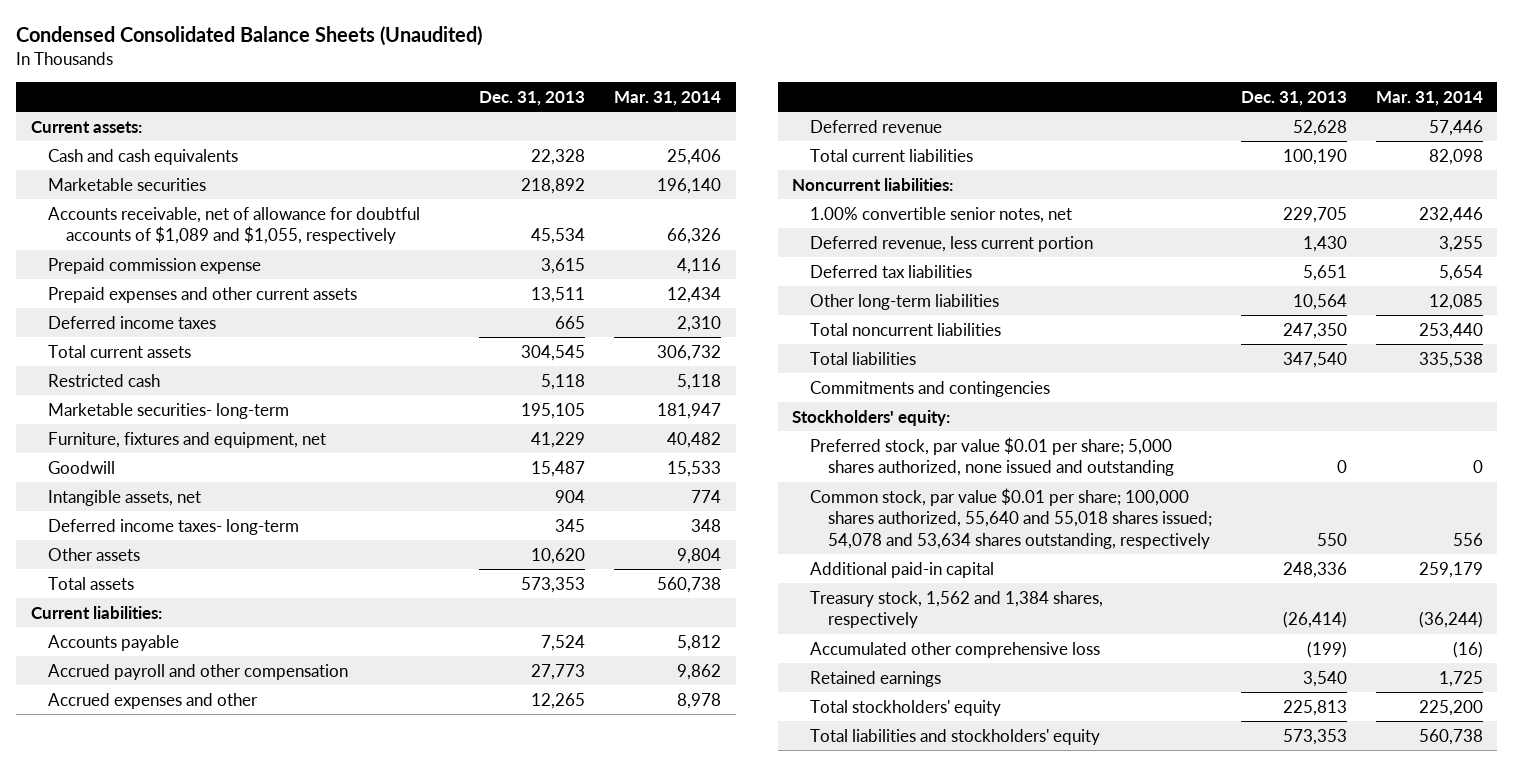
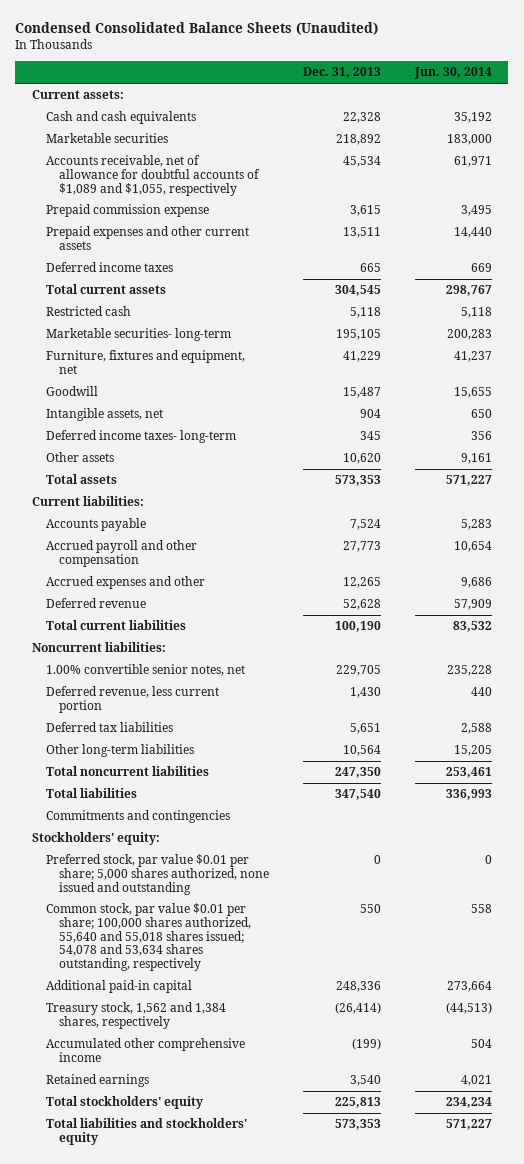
- | Dec. 31, 2013 | Mar. 31, 2014
+ | Dec. 31, 2013 | Jun. 30, 2014
- Accumulated other comprehensive loss | (199) | (16)
+ Accumulated other comprehensive income | (199) | 504

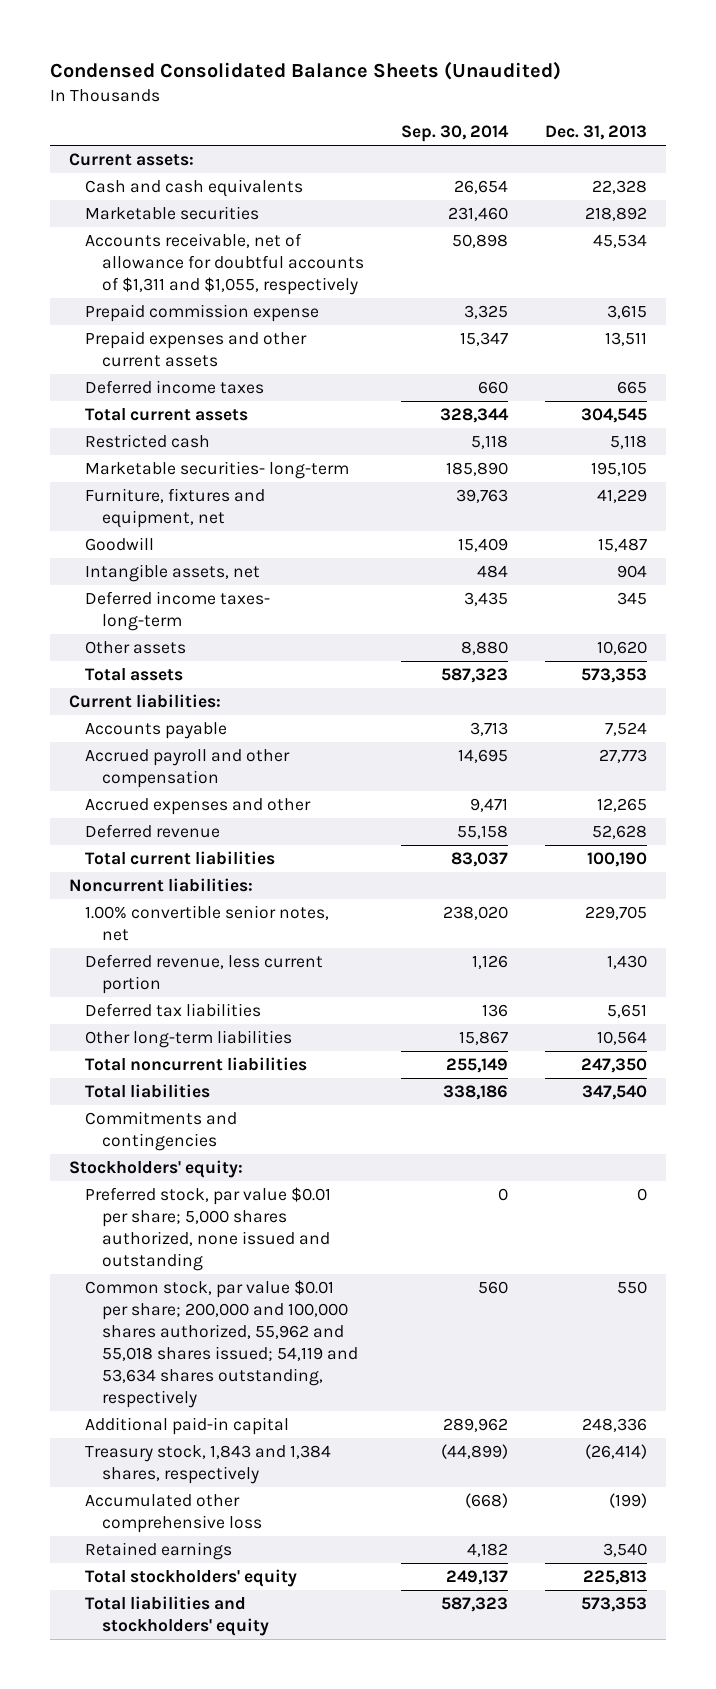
- | Dec. 31, 2013 | Jun. 30, 2014
+ | Sep. 30, 2014 | Dec. 31, 2013
- Accounts receivable, net of allowance for doubtful accounts of $1,089 and $1,055, respectively | 45,534 | 61,971
+ Accounts receivable, net of allowance for doubtful accounts of $1,311 and $1,055, respectively | 50,898 | 45,534
- Common stock, par value $0.01 per share; 100,000 shares authorized, 55,640 and 55,018 shares issued; 54,078 and 53,634 shares outstanding, respectively | 550 | 558
+ Common stock, par value $0.01 per share; 200,000 and 100,000 shares authorized, 55,962 and 55,018 shares issued; 54,119 and 53,634 shares outstanding, respectively | 560 | 550
- Treasury stock, 1,562 and 1,384 shares, respectively | (26,414) | (44,513)
- Accumulated other comprehensive income | (199) | 504
+ Treasury stock, 1,843 and 1,384 shares, respectively | (44,899) | (26,414)
+ Accumulated other comprehensive loss | (668) | (199)

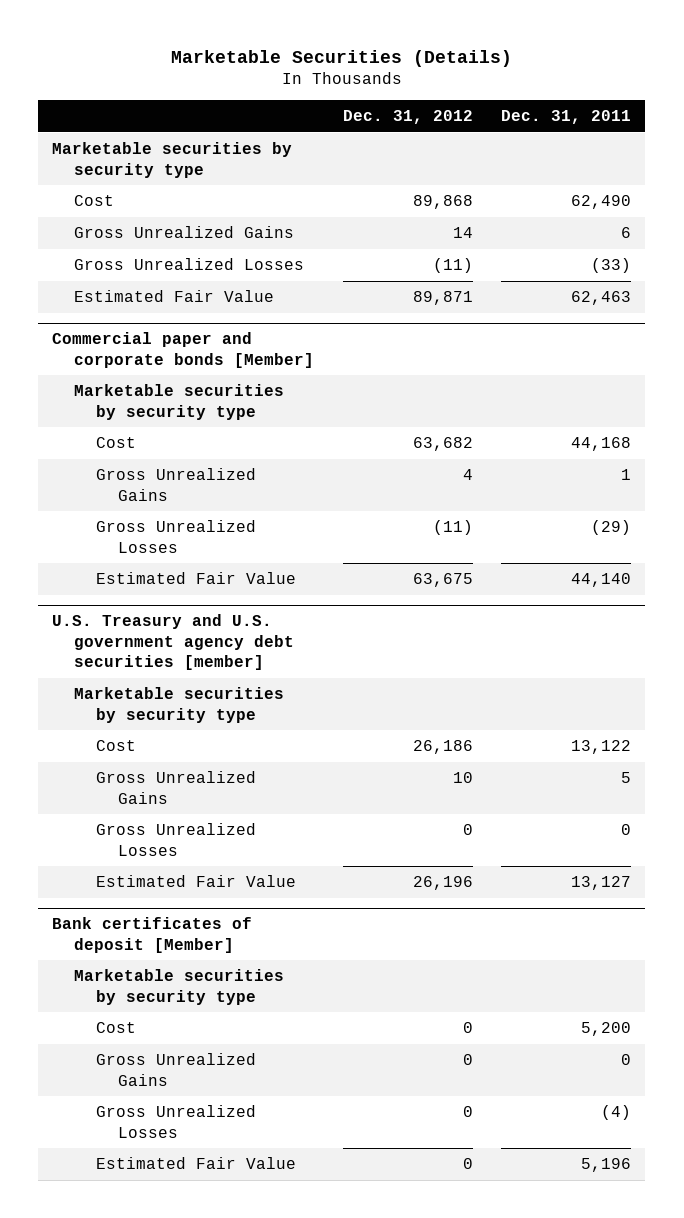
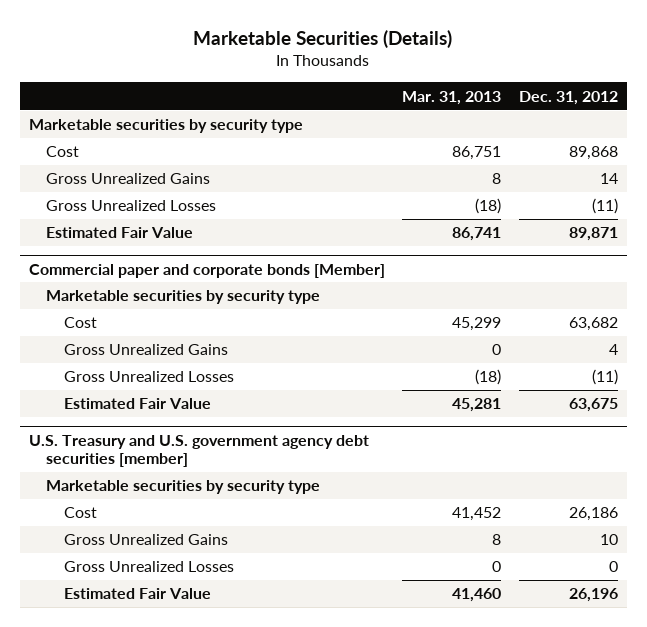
- | Dec. 31, 2012 | Dec. 31, 2011
+ | Mar. 31, 2013 | Dec. 31, 2012
- Bank certificates of deposit [Member]
- Marketable securities by security type
- Cost | 0 | 5,200
- Gross Unrealized Gains | 0 | 0
- Gross Unrealized Losses | 0 | (4)
- Estimated Fair Value | 0 | 5,196

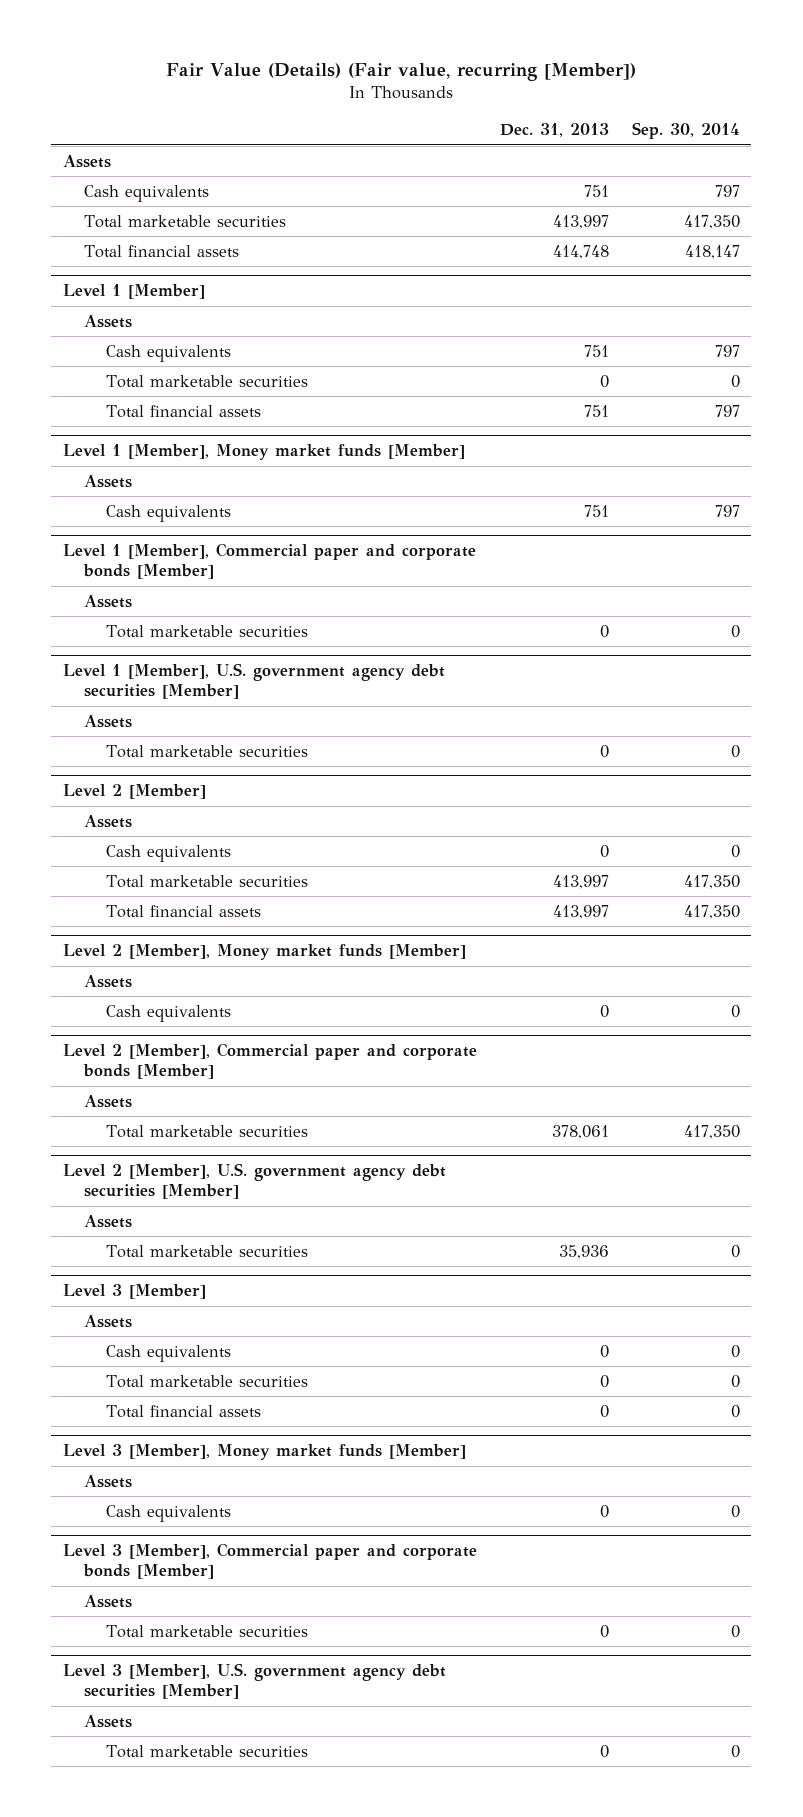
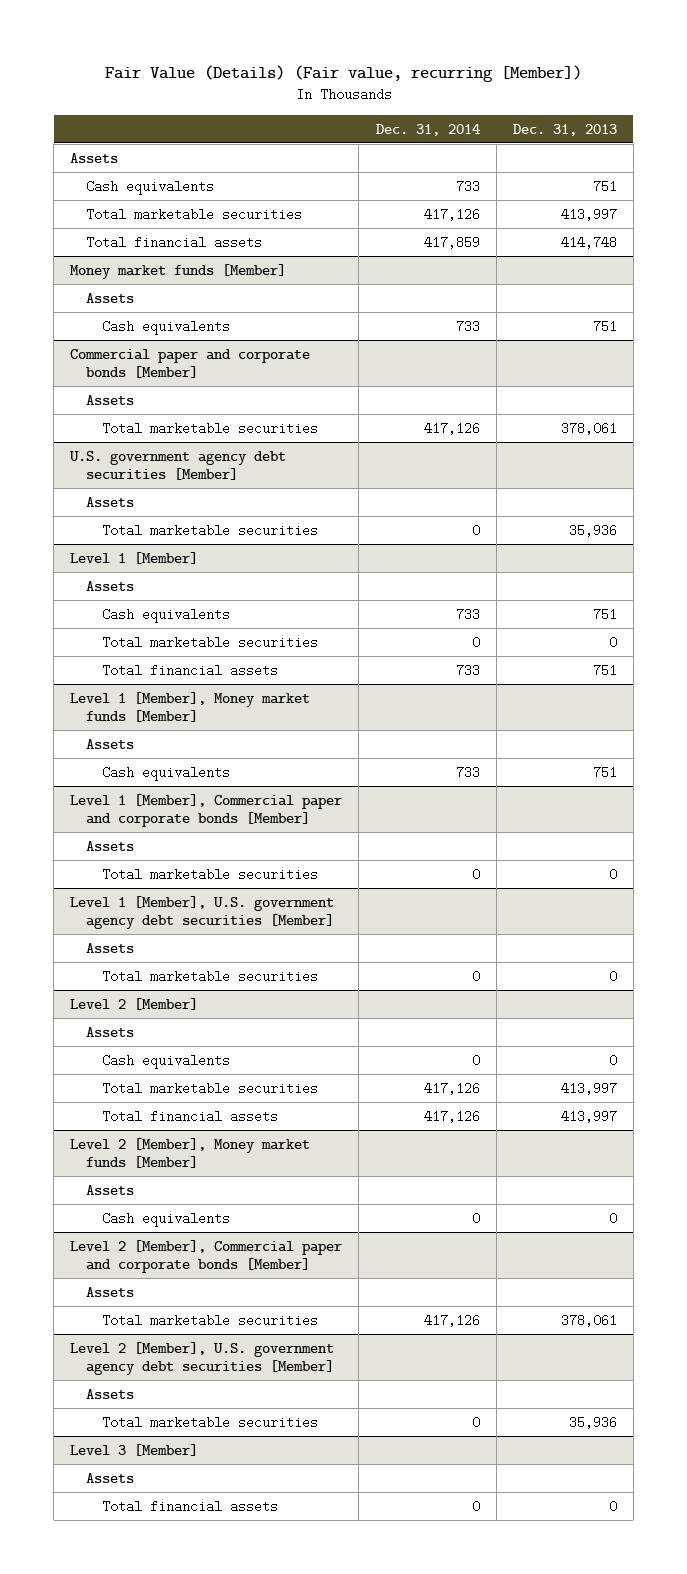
- | Dec. 31, 2013 | Sep. 30, 2014
+ | Dec. 31, 2014 | Dec. 31, 2013
+ Money market funds [Member]
+ Assets
+ Cash equivalents | 733 | 751
+ Commercial paper and corporate bonds [Member]
+ Assets
+ Total marketable securities | 417,126 | 378,061
+ U.S. government agency debt securities [Member]
+ Assets
+ Total marketable securities | 0 | 35,936
@ Level 3 [Member]
- Cash equivalents | 0 | 0
- Total marketable securities | 0 | 0
- Level 3 [Member], Money market funds [Member]
- Assets
- Cash equivalents | 0 | 0
- Level 3 [Member], Commercial paper and corporate bonds [Member]
- Assets
- Total marketable securities | 0 | 0
- Level 3 [Member], U.S. government agency debt securities [Member]
- Assets
- Total marketable securities | 0 | 0

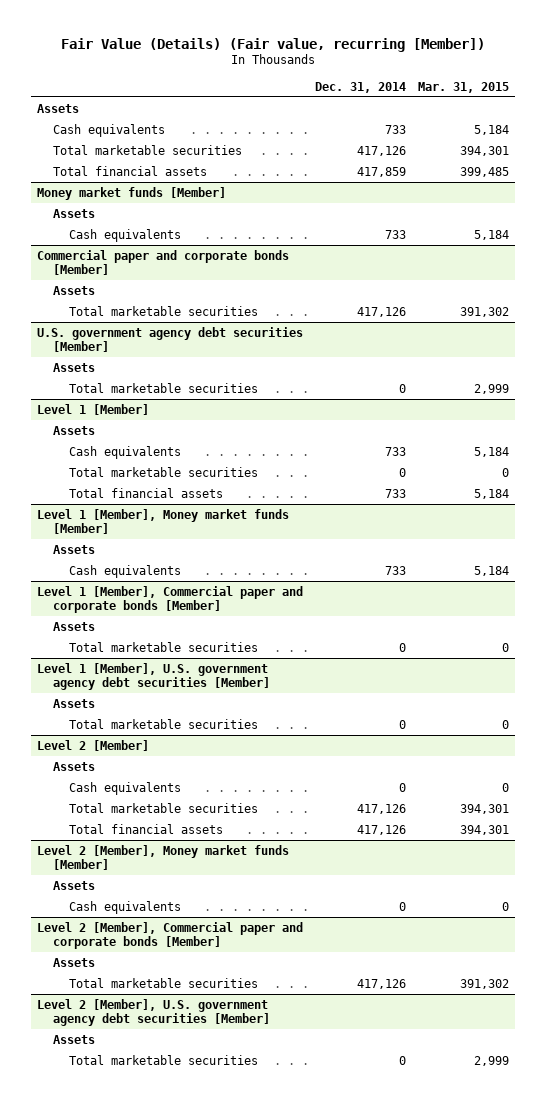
- | Dec. 31, 2014 | Dec. 31, 2013
+ | Dec. 31, 2014 | Mar. 31, 2015
- Level 3 [Member]
- Assets
- Total financial assets | 0 | 0

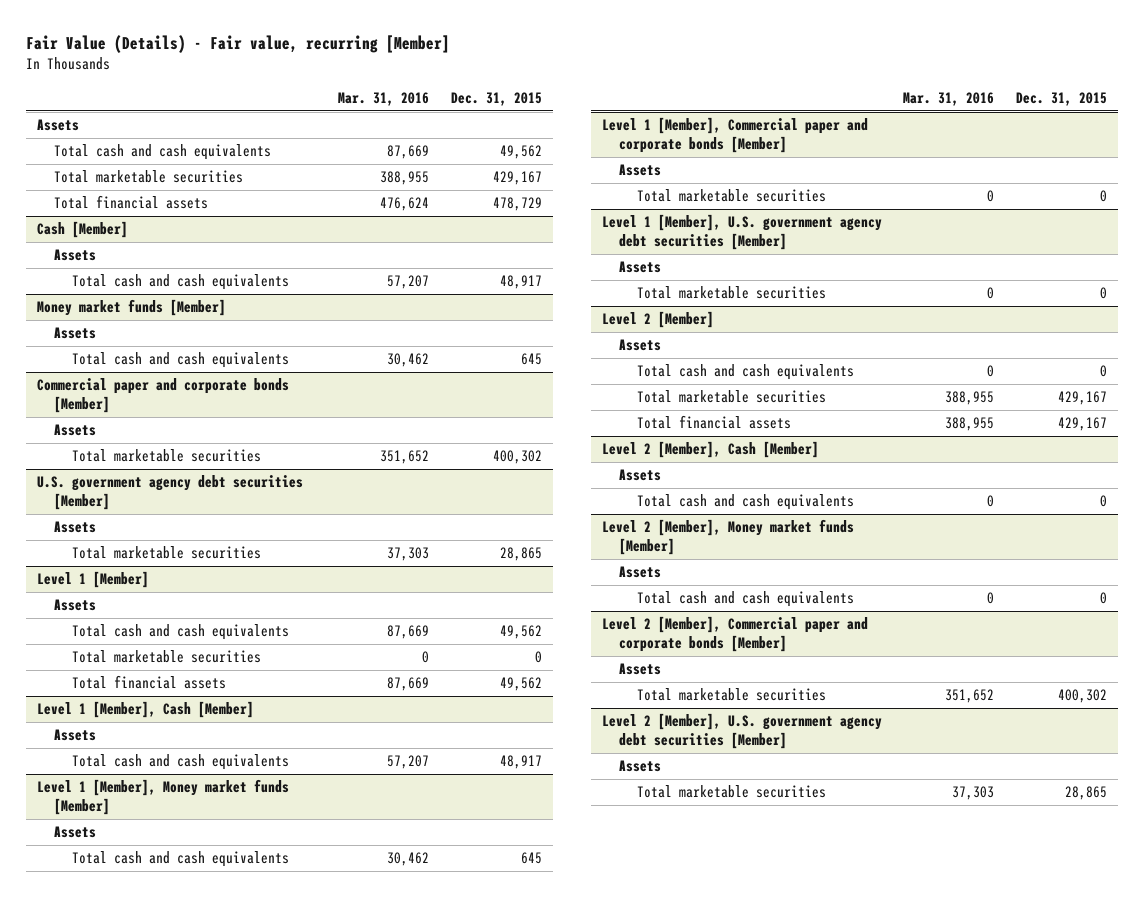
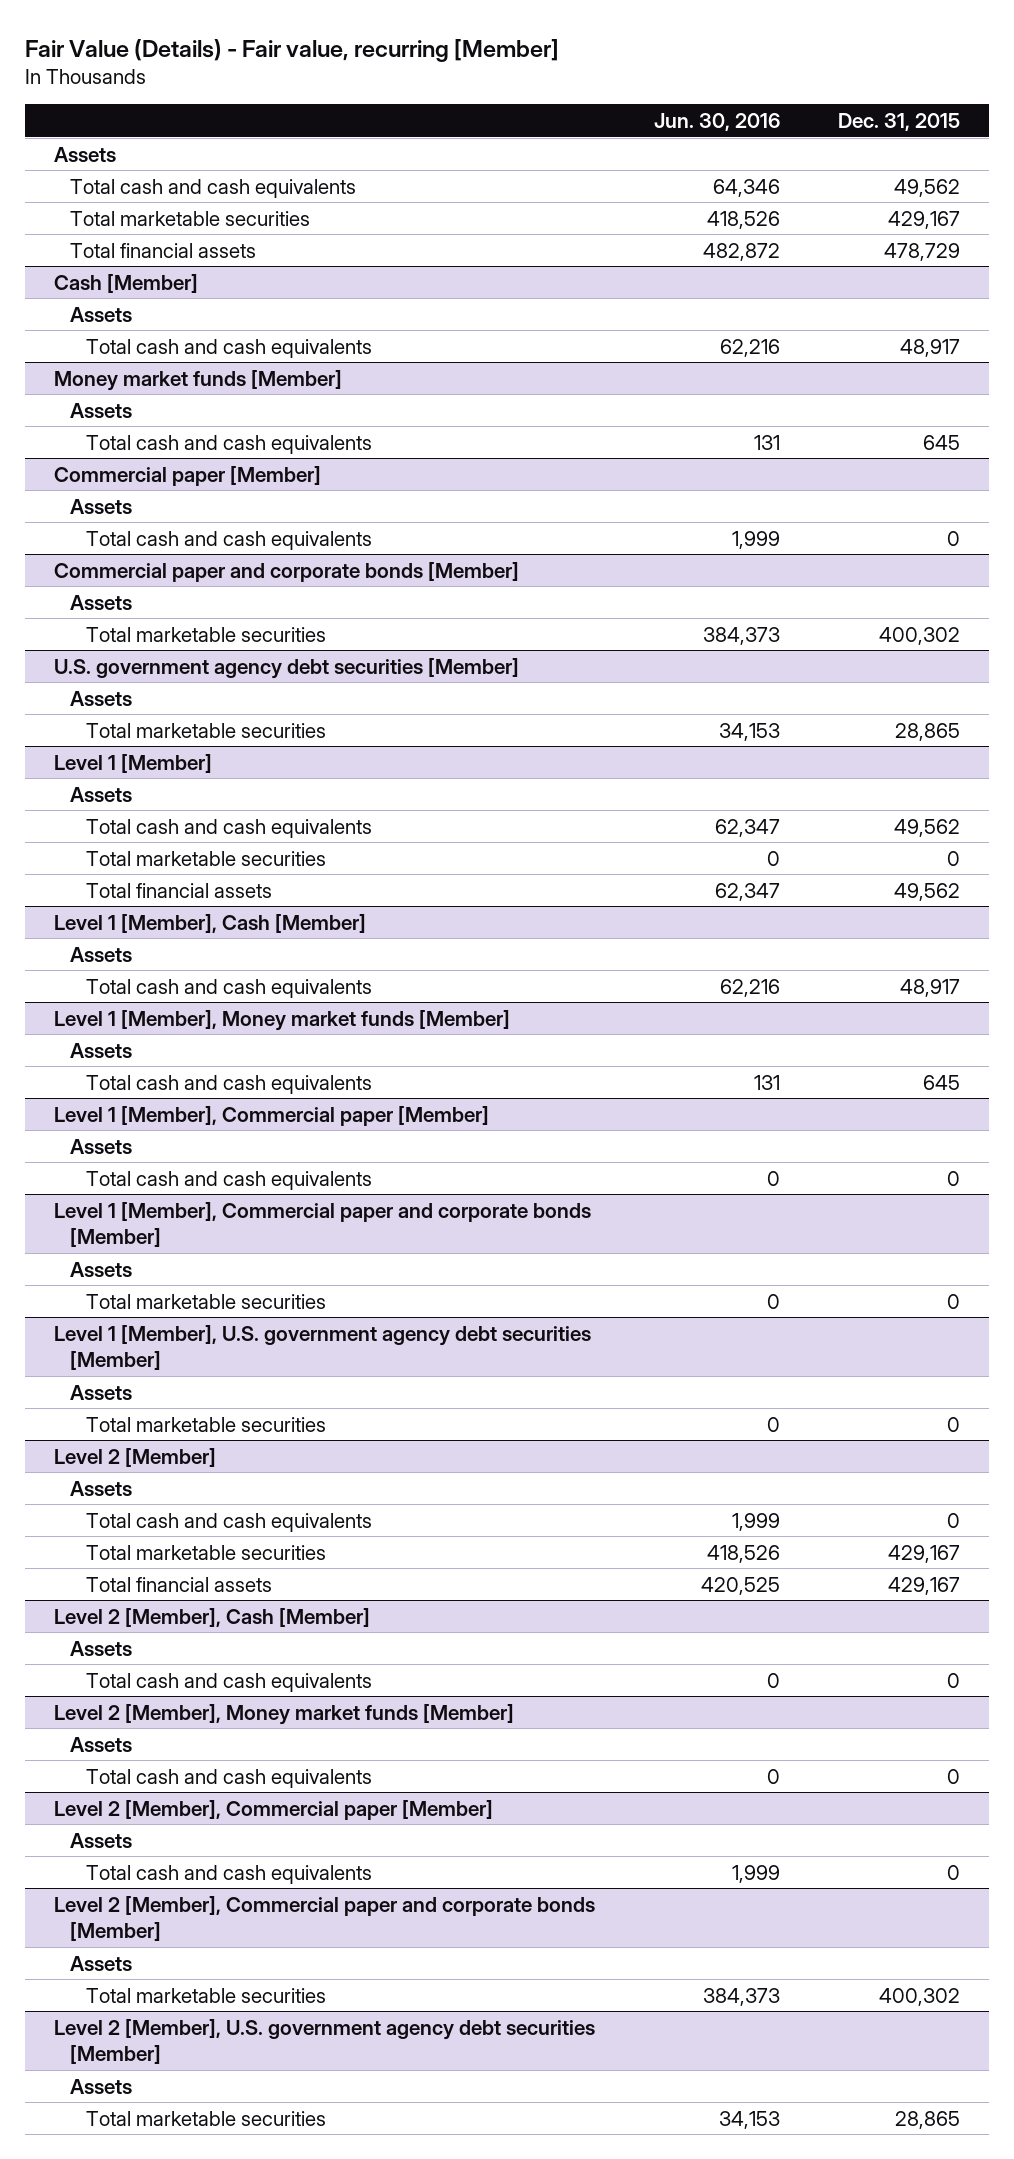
- | Mar. 31, 2016 | Dec. 31, 2015
+ | Jun. 30, 2016 | Dec. 31, 2015
+ Commercial paper [Member]
+ Assets
+ Total cash and cash equivalents | 1,999 | 0
+ Level 1 [Member], Commercial paper [Member]
+ Assets
+ Total cash and cash equivalents | 0 | 0
+ Level 2 [Member], Commercial paper [Member]
+ Assets
+ Total cash and cash equivalents | 1,999 | 0

